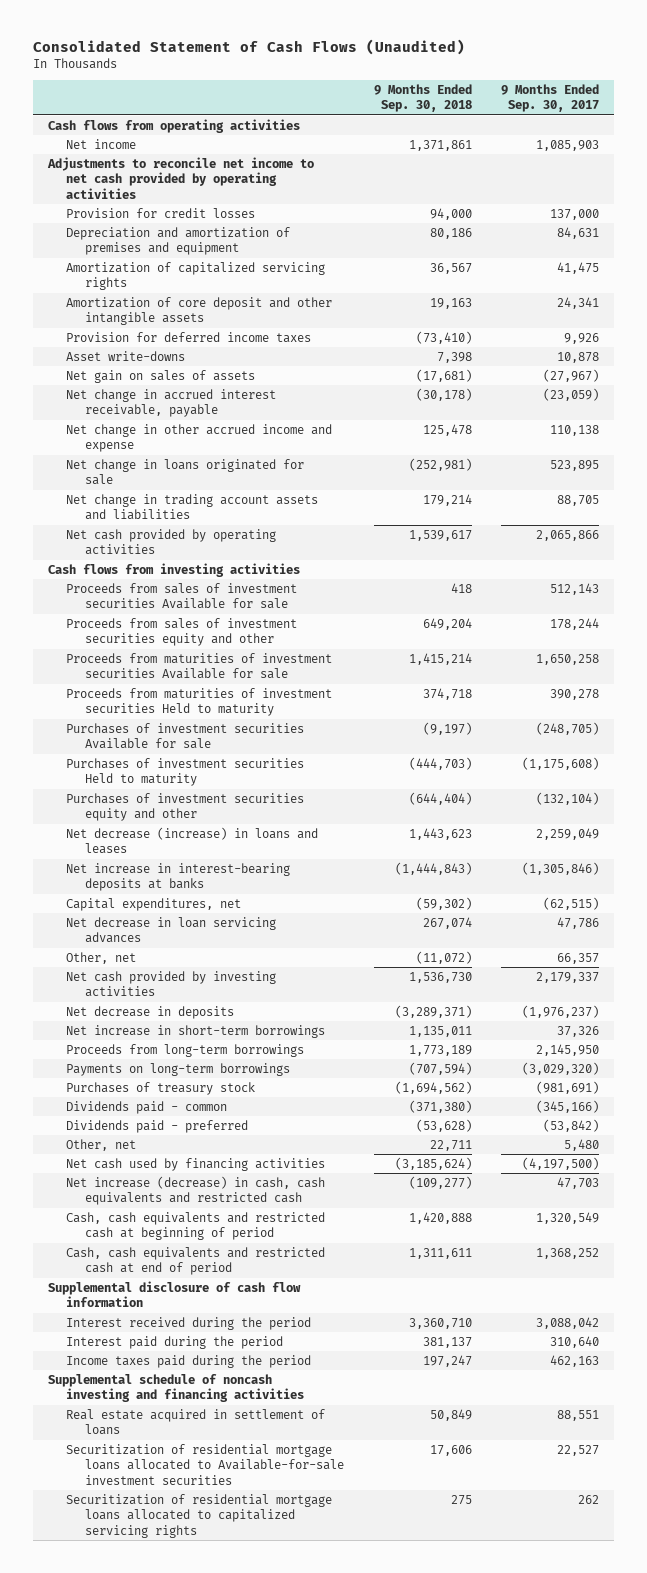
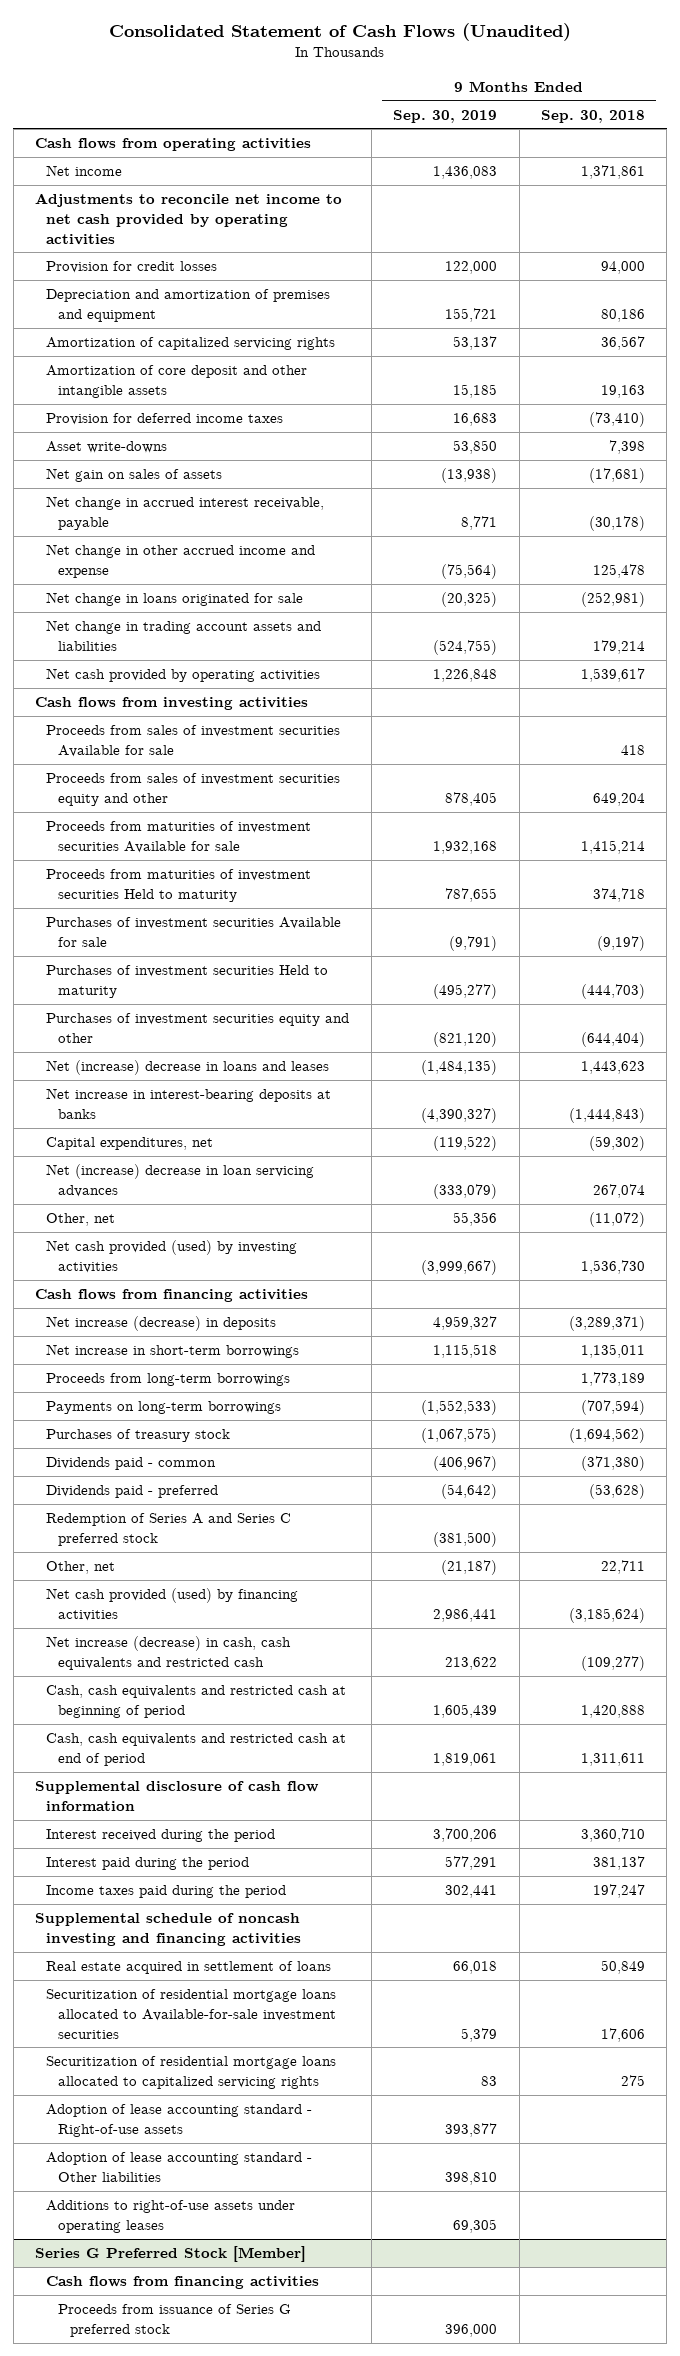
- | 9 Months Ended Sep. 30, 2018 | 9 Months Ended Sep. 30, 2017
+ | 9 Months Ended Sep. 30, 2019 | 9 Months Ended Sep. 30, 2018
- Net decrease (increase) in loans and leases | 1,443,623 | 2,259,049
+ Net (increase) decrease in loans and leases | (1,484,135) | 1,443,623
- Net decrease in loan servicing advances | 267,074 | 47,786
+ Net (increase) decrease in loan servicing advances | (333,079) | 267,074
- Net cash provided by investing activities | 1,536,730 | 2,179,337
- Net decrease in deposits | (3,289,371) | (1,976,237)
+ Net cash provided (used) by investing activities | (3,999,667) | 1,536,730
+ Cash flows from financing activities
+ Net increase (decrease) in deposits | 4,959,327 | (3,289,371)
+ Redemption of Series A and Series C preferred stock | (381,500) |
- Net cash used by financing activities | (3,185,624) | (4,197,500)
+ Net cash provided (used) by financing activities | 2,986,441 | (3,185,624)
+ Adoption of lease accounting standard - Right-of-use assets | 393,877 |
+ Adoption of lease accounting standard - Other liabilities | 398,810 |
+ Additions to right-of-use assets under operating leases | 69,305 |
+ Series G Preferred Stock [Member]
+ Cash flows from financing activities
+ Proceeds from issuance of Series G preferred stock | 396,000 |

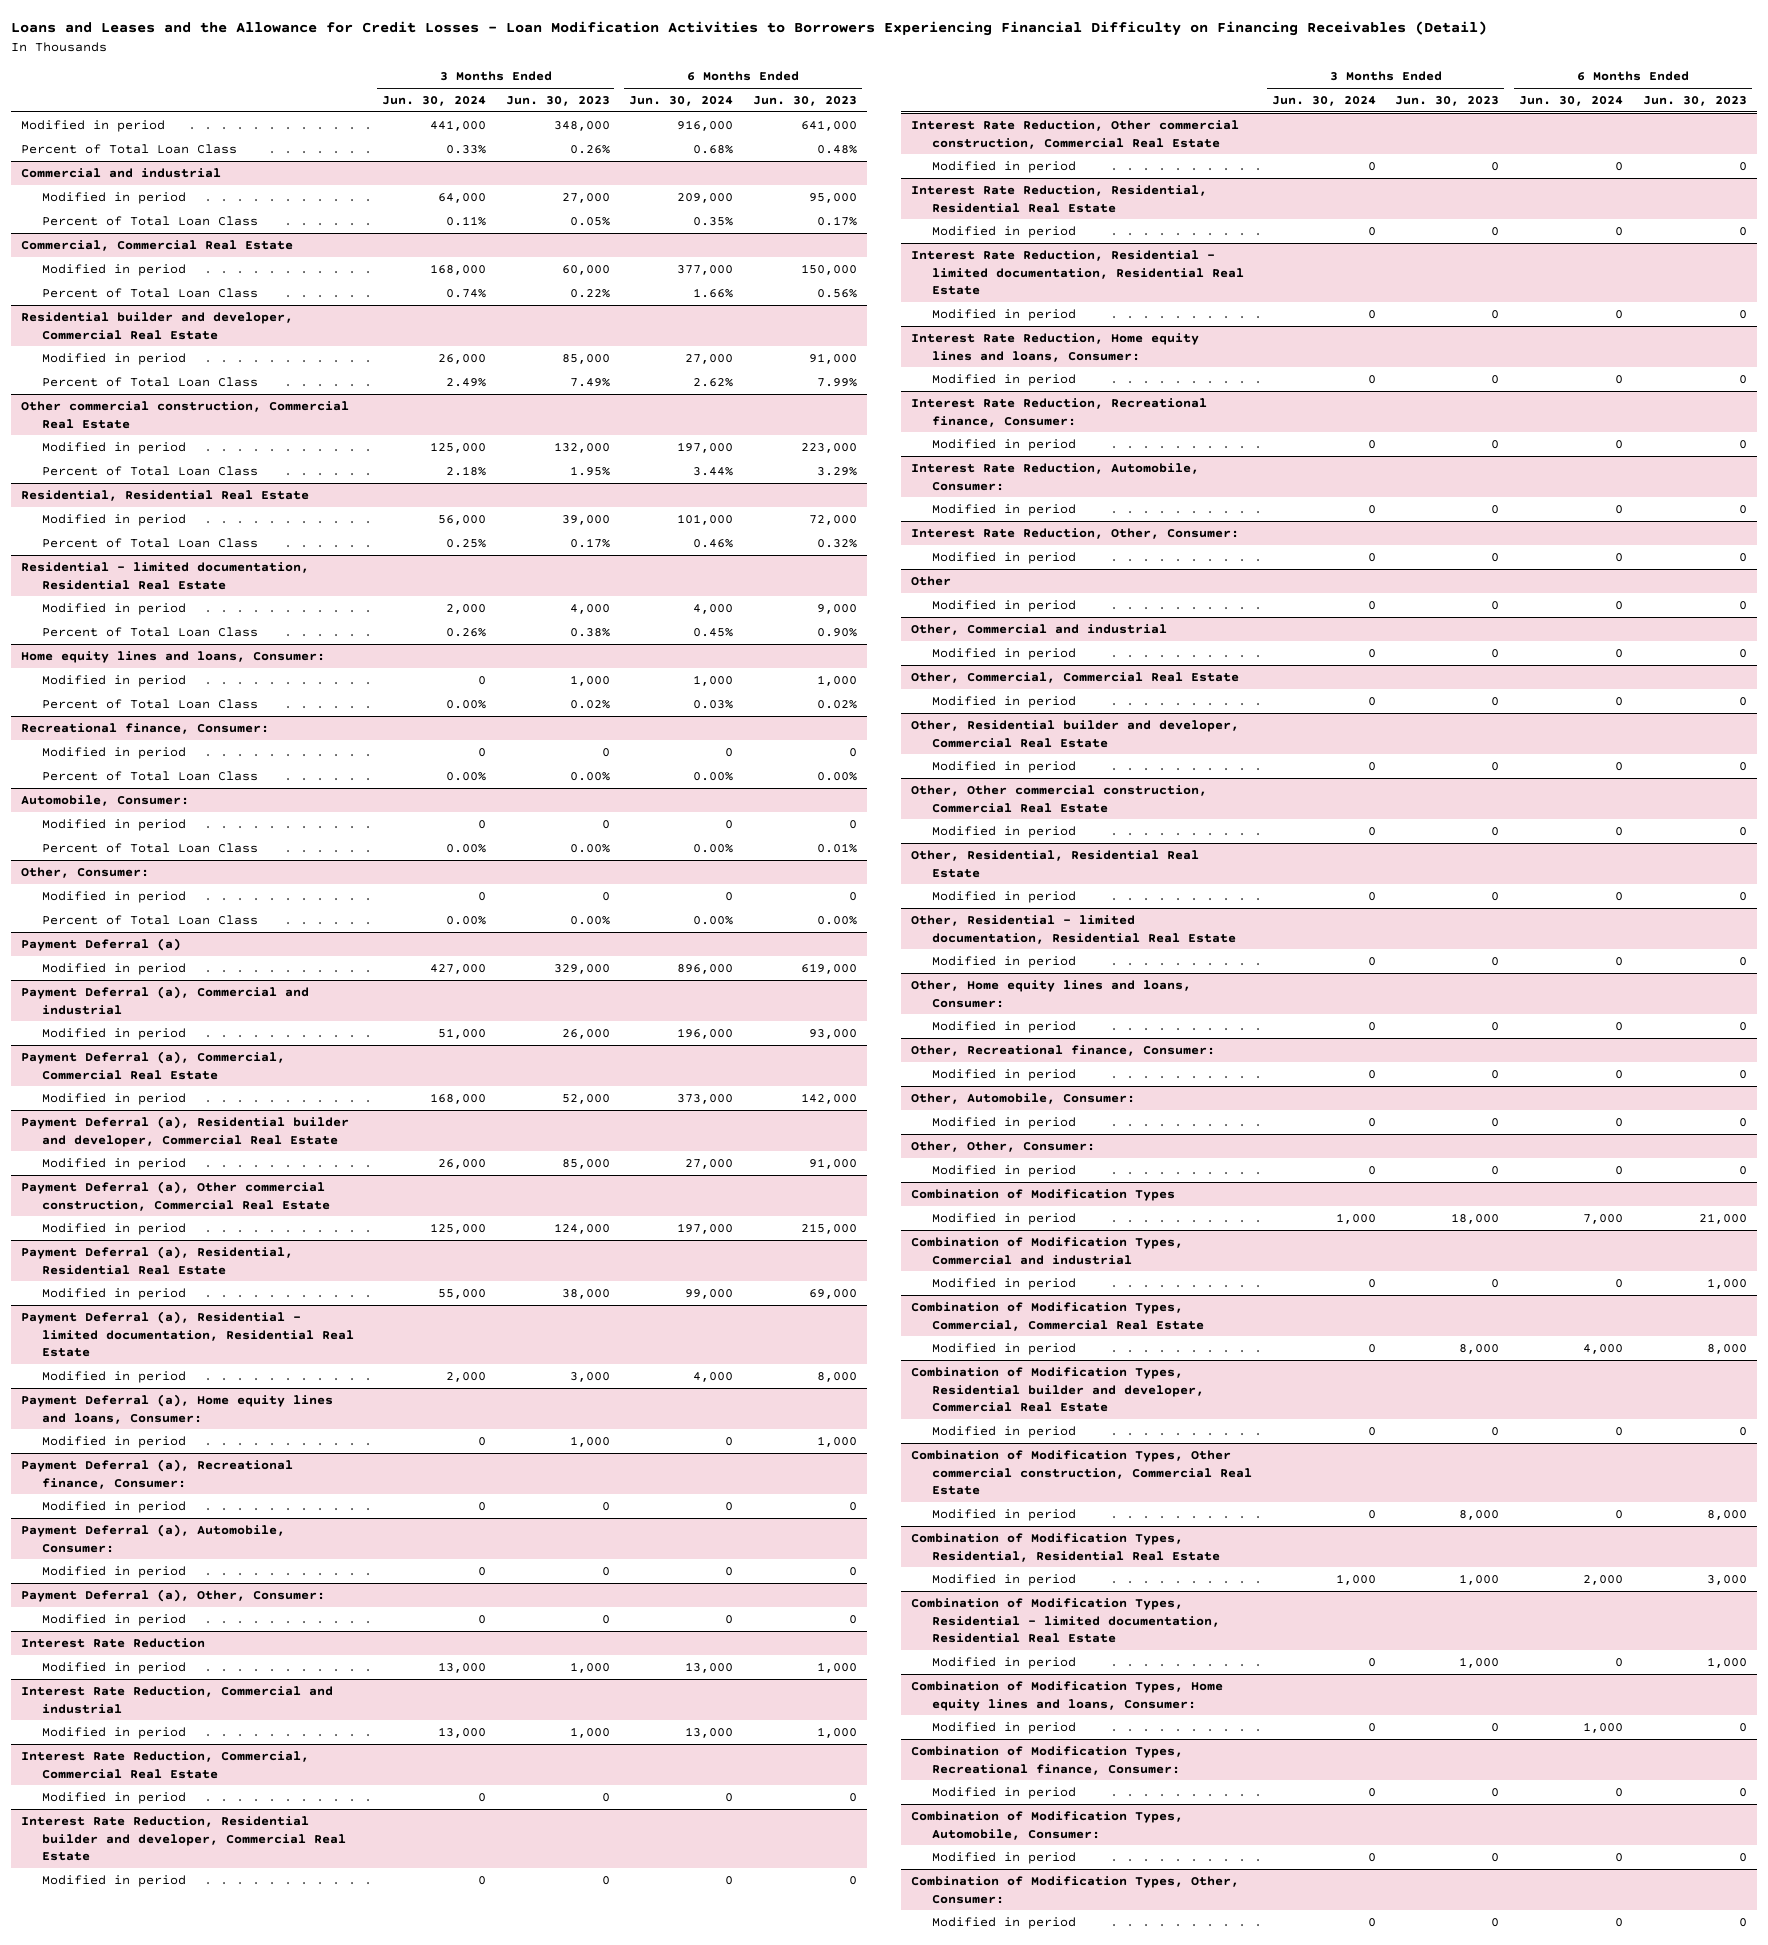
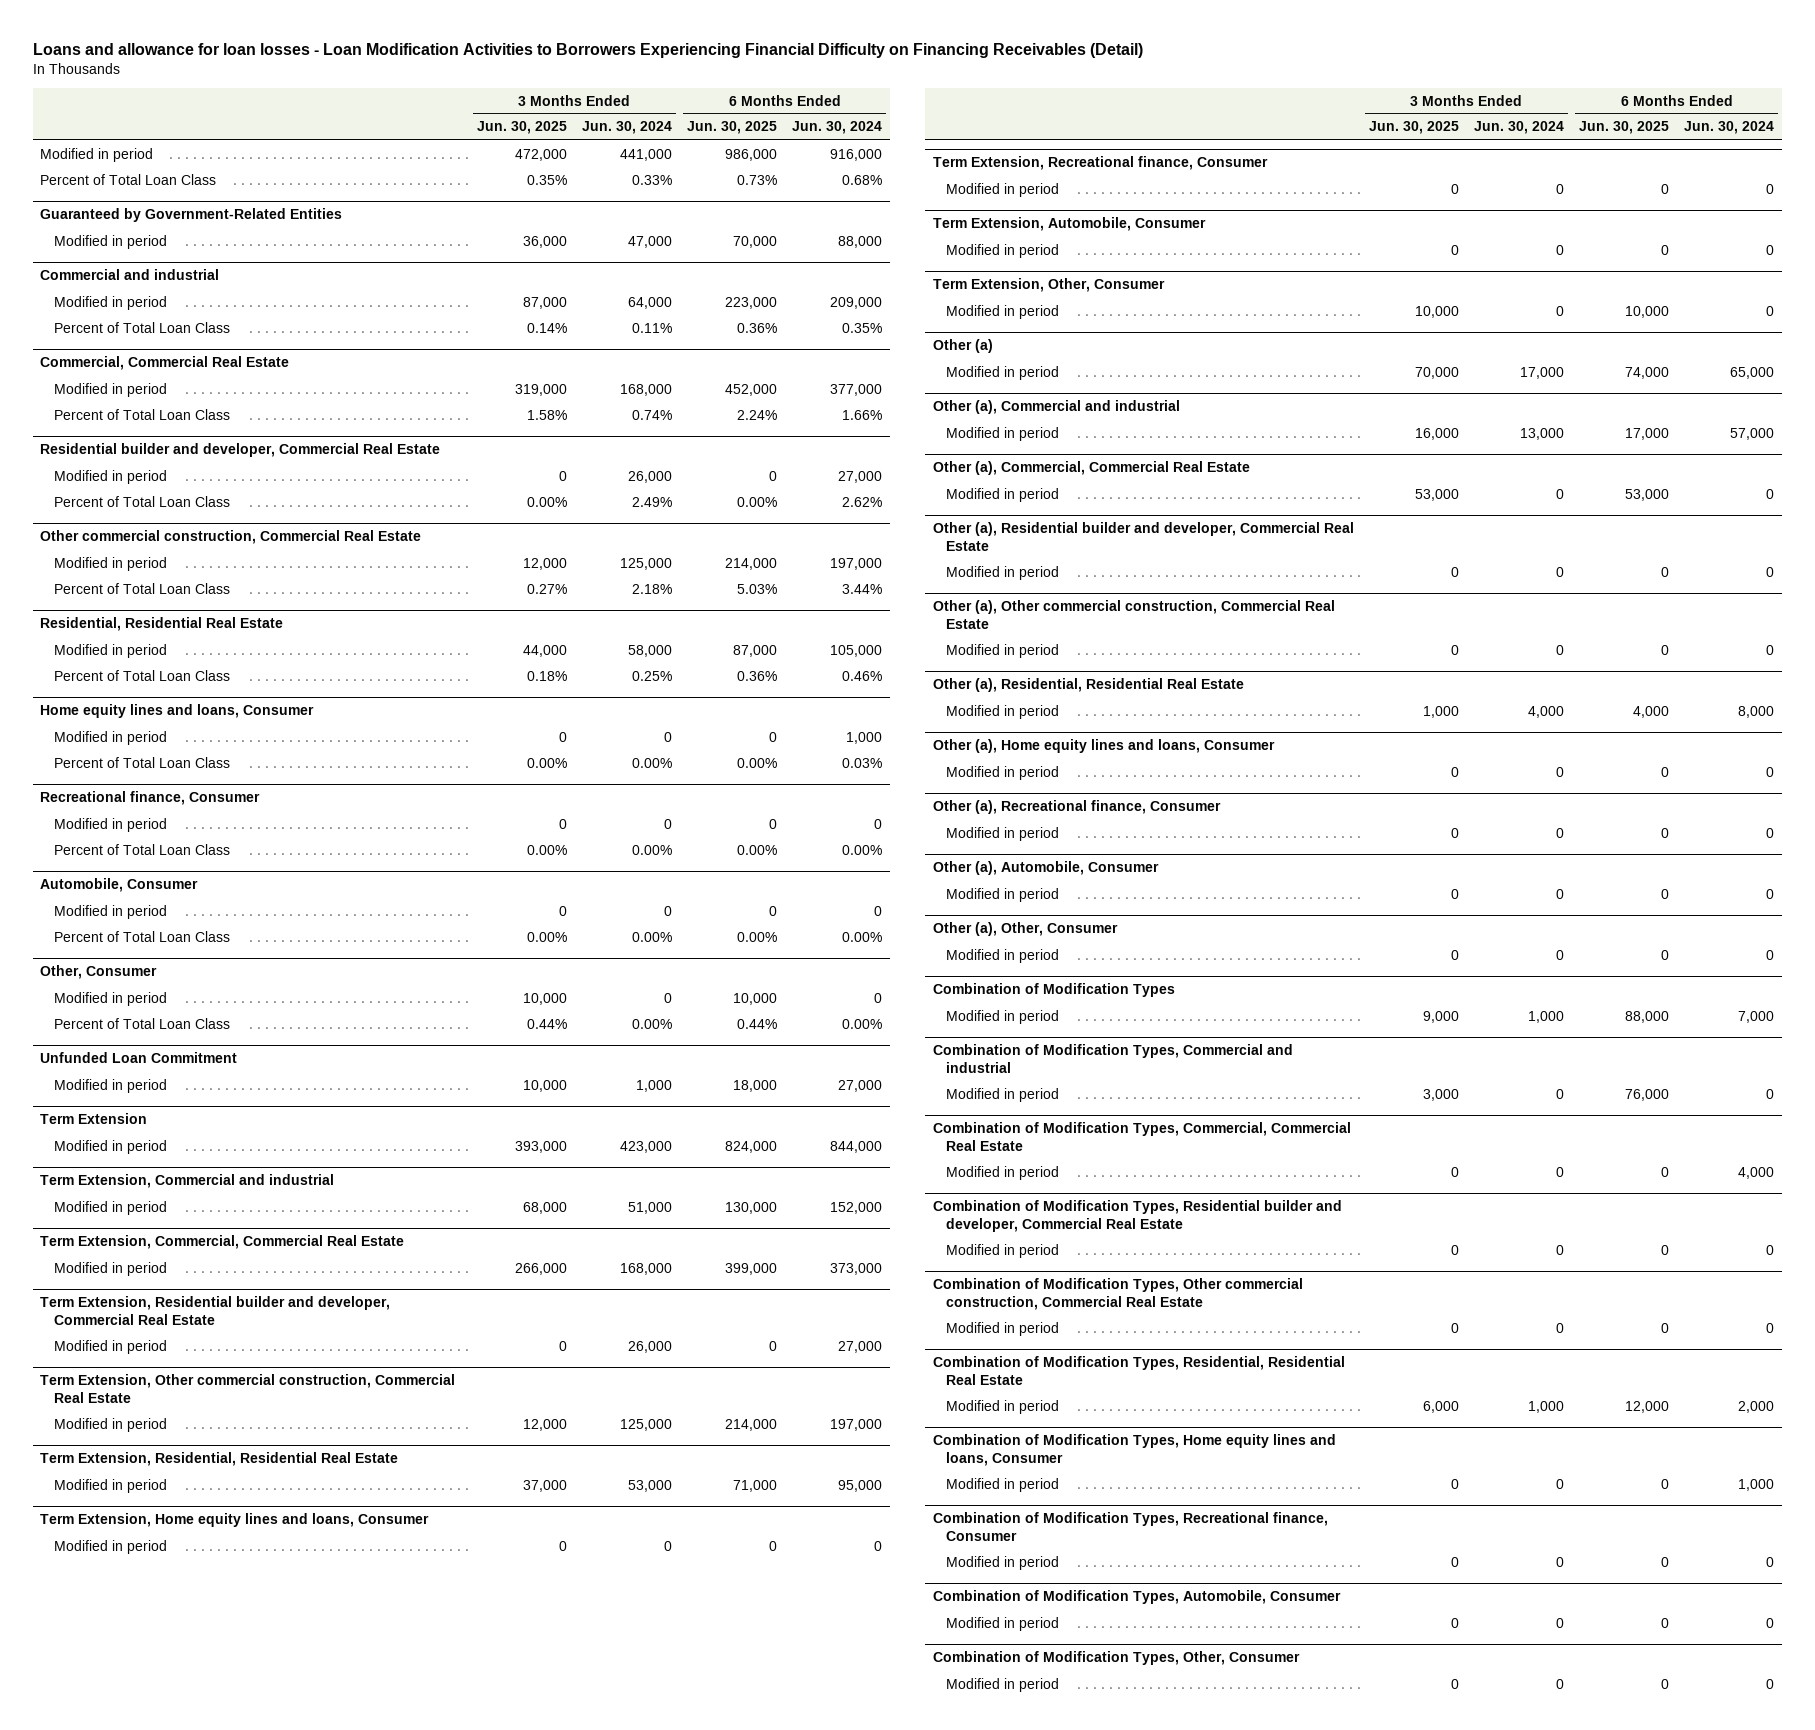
- Loans and Leases and the Allowance for Credit Losses - Loan Modification Activities to Borrowers Experiencing Financial Difficulty on Financing Receivables (Detail)
+ Loans and allowance for loan losses - Loan Modification Activities to Borrowers Experiencing Financial Difficulty on Financing Receivables (Detail)
- | 3 Months Ended Jun. 30, 2024 | 3 Months Ended Jun. 30, 2023 | 6 Months Ended Jun. 30, 2024 | 6 Months Ended Jun. 30, 2023
+ | 3 Months Ended Jun. 30, 2025 | 3 Months Ended Jun. 30, 2024 | 6 Months Ended Jun. 30, 2025 | 6 Months Ended Jun. 30, 2024
+ Guaranteed by Government-Related Entities
+ Modified in period | 36,000 | 47,000 | 70,000 | 88,000
@ Residential, Residential Real Estate
- Modified in period | 56,000 | 39,000 | 101,000 | 72,000
+ Modified in period | 44,000 | 58,000 | 87,000 | 105,000
- Residential - limited documentation, Residential Real Estate
- Modified in period | 2,000 | 4,000 | 4,000 | 9,000
- Percent of Total Loan Class | 0.26% | 0.38% | 0.45% | 0.90%
- Home equity lines and loans, Consumer:
+ Home equity lines and loans, Consumer
- Recreational finance, Consumer:
+ Recreational finance, Consumer
- Automobile, Consumer:
+ Automobile, Consumer
- Other, Consumer:
+ Other, Consumer
- Payment Deferral (a)
- Modified in period | 427,000 | 329,000 | 896,000 | 619,000
- Payment Deferral (a), Commercial and industrial
- Modified in period | 51,000 | 26,000 | 196,000 | 93,000
- Payment Deferral (a), Commercial, Commercial Real Estate
+ Unfunded Loan Commitment
+ Modified in period | 10,000 | 1,000 | 18,000 | 27,000
+ Term Extension
+ Modified in period | 393,000 | 423,000 | 824,000 | 844,000
+ Term Extension, Commercial and industrial
+ Modified in period | 68,000 | 51,000 | 130,000 | 152,000
+ Term Extension, Commercial, Commercial Real Estate
- Payment Deferral (a), Residential builder and developer, Commercial Real Estate
+ Term Extension, Residential builder and developer, Commercial Real Estate
- Payment Deferral (a), Other commercial construction, Commercial Real Estate
+ Term Extension, Other commercial construction, Commercial Real Estate
- Payment Deferral (a), Residential, Residential Real Estate
- Modified in period | 55,000 | 38,000 | 99,000 | 69,000
- Payment Deferral (a), Residential - limited documentation, Residential Real Estate
- Modified in period | 2,000 | 3,000 | 4,000 | 8,000
- Payment Deferral (a), Home equity lines and loans, Consumer:
- Modified in period | 0 | 1,000 | 0 | 1,000
- Payment Deferral (a), Recreational finance, Consumer:
- Modified in period | 0 | 0 | 0 | 0
- Payment Deferral (a), Automobile, Consumer:
- Modified in period | 0 | 0 | 0 | 0
- Payment Deferral (a), Other, Consumer:
- Modified in period | 0 | 0 | 0 | 0
- Interest Rate Reduction
- Modified in period | 13,000 | 1,000 | 13,000 | 1,000
- Interest Rate Reduction, Commercial and industrial
- Modified in period | 13,000 | 1,000 | 13,000 | 1,000
- Interest Rate Reduction, Commercial, Commercial Real Estate
- Modified in period | 0 | 0 | 0 | 0
- Interest Rate Reduction, Residential builder and developer, Commercial Real Estate
- Modified in period | 0 | 0 | 0 | 0
- Interest Rate Reduction, Other commercial construction, Commercial Real Estate
- Modified in period | 0 | 0 | 0 | 0
- Interest Rate Reduction, Residential, Residential Real Estate
- Modified in period | 0 | 0 | 0 | 0
- Interest Rate Reduction, Residential - limited documentation, Residential Real Estate
- Modified in period | 0 | 0 | 0 | 0
- Interest Rate Reduction, Home equity lines and loans, Consumer:
- Modified in period | 0 | 0 | 0 | 0
- Interest Rate Reduction, Recreational finance, Consumer:
- Modified in period | 0 | 0 | 0 | 0
- Interest Rate Reduction, Automobile, Consumer:
- Modified in period | 0 | 0 | 0 | 0
- Interest Rate Reduction, Other, Consumer:
- Modified in period | 0 | 0 | 0 | 0
- Other
+ Term Extension, Residential, Residential Real Estate
+ Modified in period | 37,000 | 53,000 | 71,000 | 95,000
+ Term Extension, Home equity lines and loans, Consumer
- Other, Commercial and industrial
+ Term Extension, Recreational finance, Consumer
- Other, Commercial, Commercial Real Estate
+ Term Extension, Automobile, Consumer
- Other, Residential builder and developer, Commercial Real Estate
+ Term Extension, Other, Consumer
- Other, Other commercial construction, Commercial Real Estate
+ Other (a)
+ Modified in period | 70,000 | 17,000 | 74,000 | 65,000
+ Other (a), Commercial and industrial
+ Modified in period | 16,000 | 13,000 | 17,000 | 57,000
+ Other (a), Commercial, Commercial Real Estate
- Other, Residential, Residential Real Estate
+ Other (a), Residential builder and developer, Commercial Real Estate
- Other, Residential - limited documentation, Residential Real Estate
+ Other (a), Other commercial construction, Commercial Real Estate
- Other, Home equity lines and loans, Consumer:
+ Other (a), Residential, Residential Real Estate
+ Modified in period | 1,000 | 4,000 | 4,000 | 8,000
+ Other (a), Home equity lines and loans, Consumer
- Other, Recreational finance, Consumer:
+ Other (a), Recreational finance, Consumer
- Other, Automobile, Consumer:
+ Other (a), Automobile, Consumer
- Other, Other, Consumer:
+ Other (a), Other, Consumer
- Combination of Modification Types, Residential - limited documentation, Residential Real Estate
- Modified in period | 0 | 1,000 | 0 | 1,000
- Combination of Modification Types, Home equity lines and loans, Consumer:
+ Combination of Modification Types, Home equity lines and loans, Consumer
- Combination of Modification Types, Recreational finance, Consumer:
+ Combination of Modification Types, Recreational finance, Consumer
- Combination of Modification Types, Automobile, Consumer:
+ Combination of Modification Types, Automobile, Consumer
- Combination of Modification Types, Other, Consumer:
+ Combination of Modification Types, Other, Consumer

